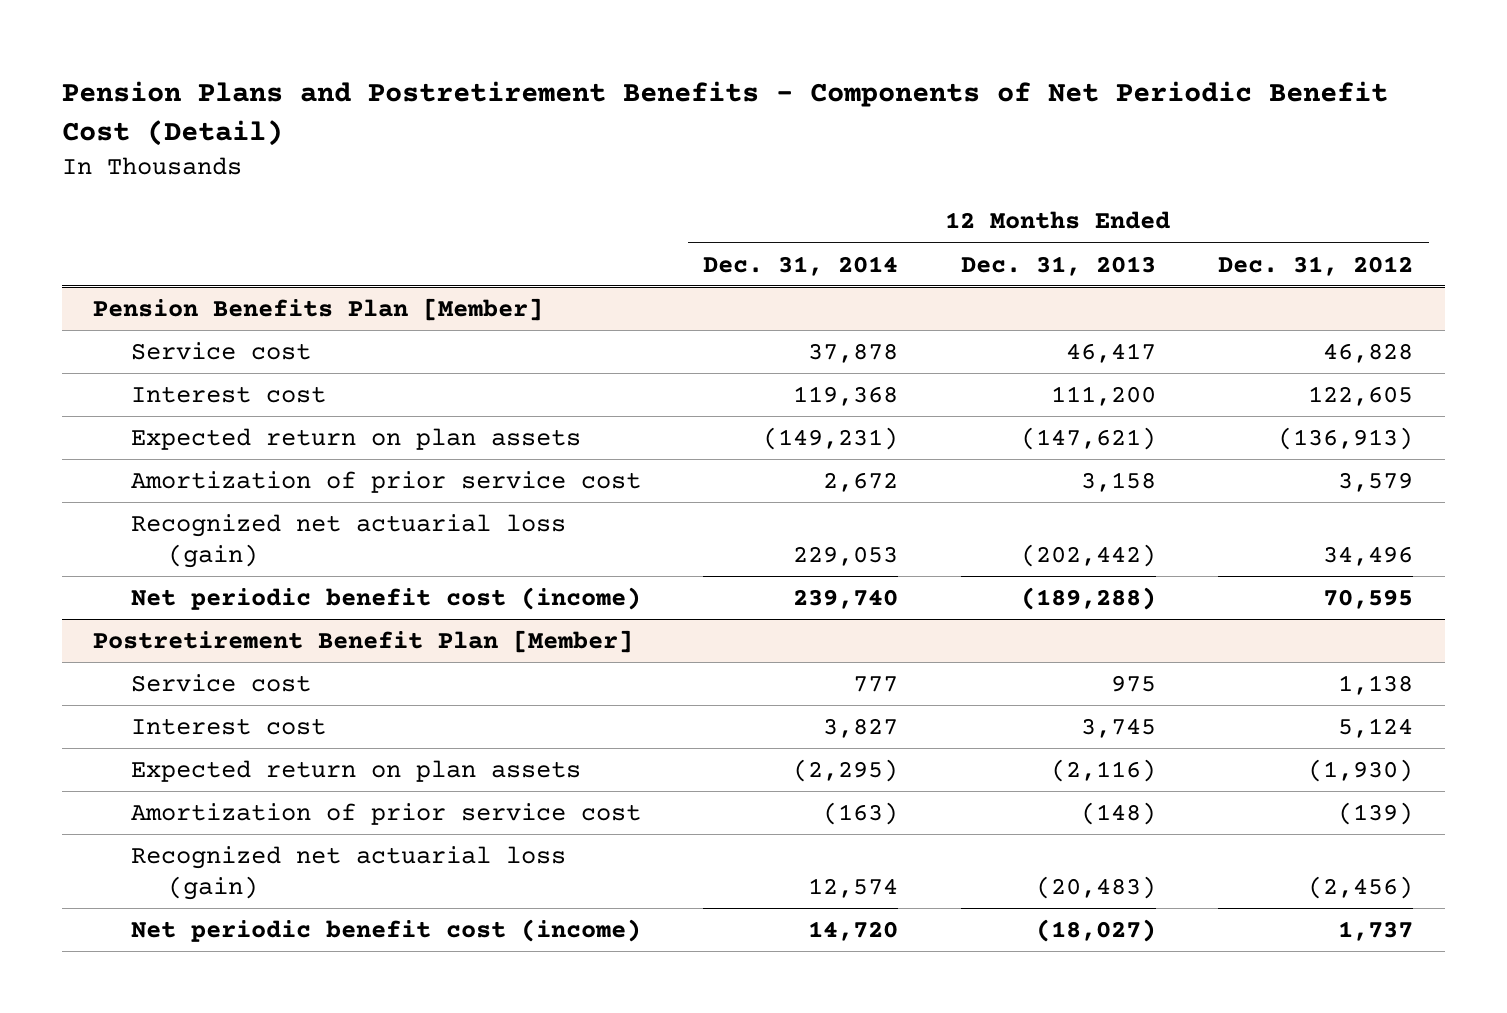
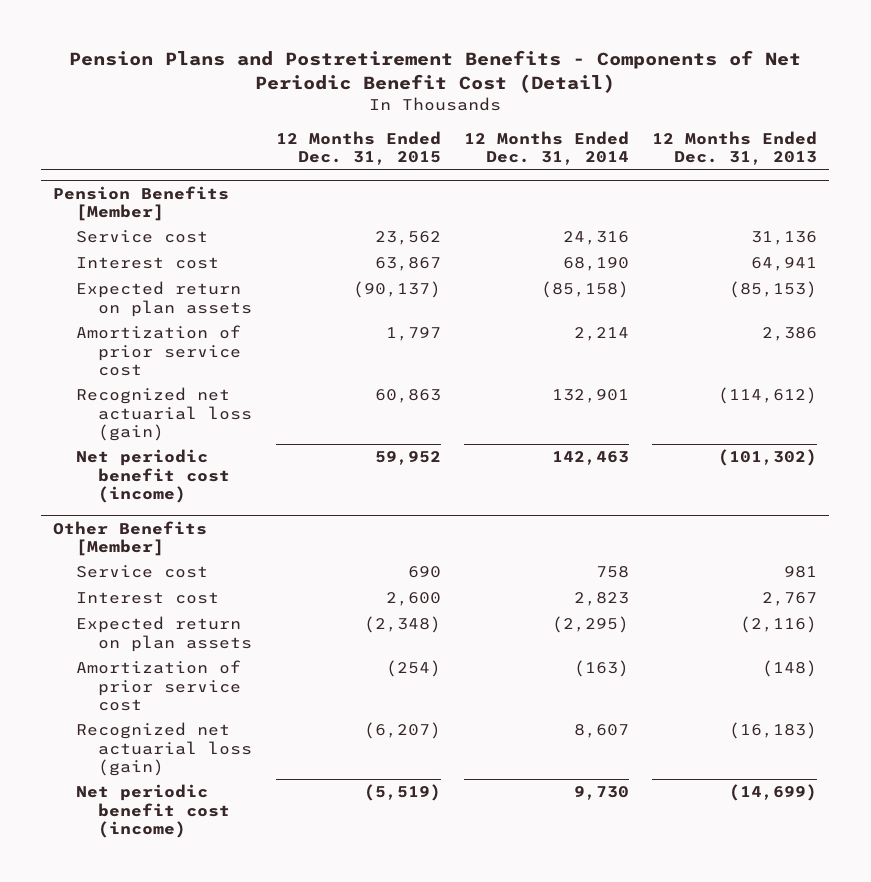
- | 12 Months Ended Dec. 31, 2014 | 12 Months Ended Dec. 31, 2013 | 12 Months Ended Dec. 31, 2012
+ | 12 Months Ended Dec. 31, 2015 | 12 Months Ended Dec. 31, 2014 | 12 Months Ended Dec. 31, 2013
- Pension Benefits Plan [Member]
- Service cost | 37,878 | 46,417 | 46,828
- Interest cost | 119,368 | 111,200 | 122,605
- Expected return on plan assets | (149,231) | (147,621) | (136,913)
- Amortization of prior service cost | 2,672 | 3,158 | 3,579
- Recognized net actuarial loss (gain) | 229,053 | (202,442) | 34,496
- Net periodic benefit cost (income) | 239,740 | (189,288) | 70,595
- Postretirement Benefit Plan [Member]
- Service cost | 777 | 975 | 1,138
- Interest cost | 3,827 | 3,745 | 5,124
+ Pension Benefits [Member]
+ Service cost | 23,562 | 24,316 | 31,136
+ Interest cost | 63,867 | 68,190 | 64,941
+ Expected return on plan assets | (90,137) | (85,158) | (85,153)
+ Amortization of prior service cost | 1,797 | 2,214 | 2,386
+ Recognized net actuarial loss (gain) | 60,863 | 132,901 | (114,612)
+ Net periodic benefit cost (income) | 59,952 | 142,463 | (101,302)
+ Other Benefits [Member]
+ Service cost | 690 | 758 | 981
+ Interest cost | 2,600 | 2,823 | 2,767
- Recognized net actuarial loss (gain) | 12,574 | (20,483) | (2,456)
- Net periodic benefit cost (income) | 14,720 | (18,027) | 1,737
+ Recognized net actuarial loss (gain) | (6,207) | 8,607 | (16,183)
+ Net periodic benefit cost (income) | (5,519) | 9,730 | (14,699)

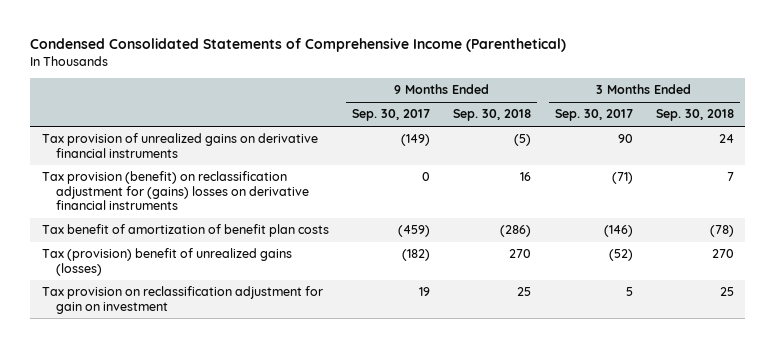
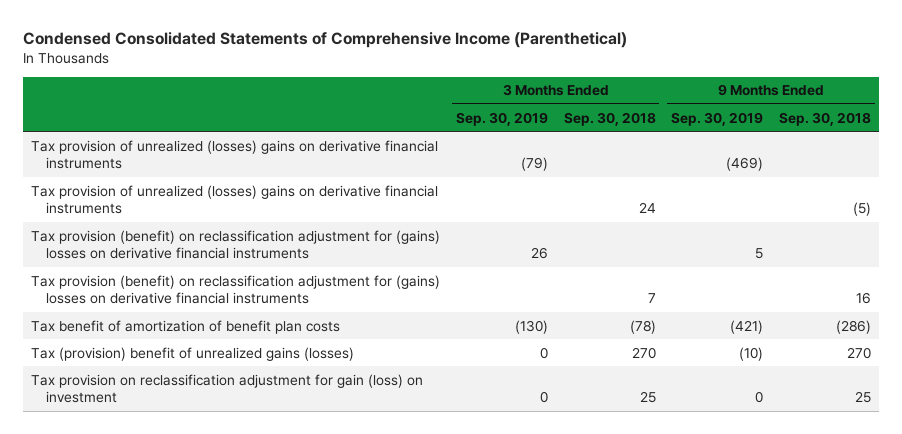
- | 9 Months Ended Sep. 30, 2017 | 9 Months Ended Sep. 30, 2018 | 3 Months Ended Sep. 30, 2017 | 3 Months Ended Sep. 30, 2018
+ | 3 Months Ended Sep. 30, 2019 | 3 Months Ended Sep. 30, 2018 | 9 Months Ended Sep. 30, 2019 | 9 Months Ended Sep. 30, 2018
- Tax provision of unrealized gains on derivative financial instruments | (149) | (5) | 90 | 24
+ Tax provision of unrealized (losses) gains on derivative financial instruments | (79) | | (469) |
+ Tax provision of unrealized (losses) gains on derivative financial instruments | | 24 | | (5)
+ Tax provision (benefit) on reclassification adjustment for (gains) losses on derivative financial instruments | 26 | | 5 |
- Tax provision on reclassification adjustment for gain on investment | 19 | 25 | 5 | 25
+ Tax provision on reclassification adjustment for gain (loss) on investment | 0 | 25 | 0 | 25

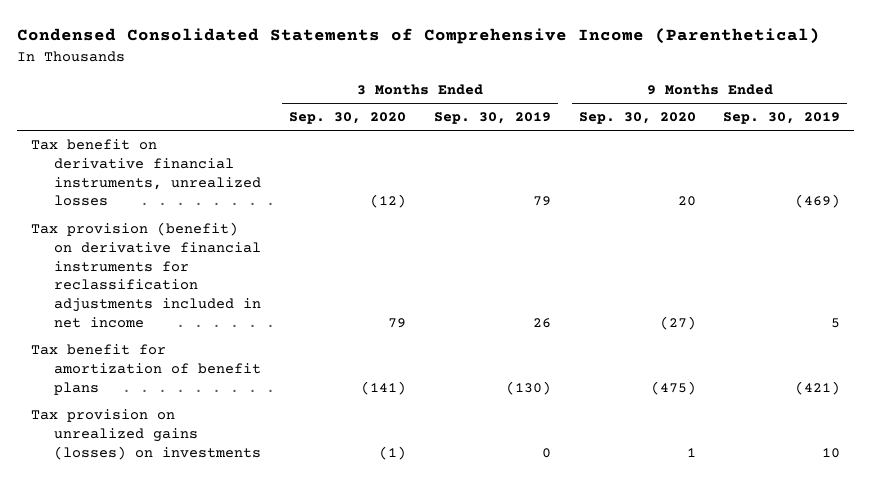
- | 3 Months Ended Sep. 30, 2019 | 3 Months Ended Sep. 30, 2018 | 9 Months Ended Sep. 30, 2019 | 9 Months Ended Sep. 30, 2018
+ | 3 Months Ended Sep. 30, 2020 | 3 Months Ended Sep. 30, 2019 | 9 Months Ended Sep. 30, 2020 | 9 Months Ended Sep. 30, 2019
- Tax provision of unrealized (losses) gains on derivative financial instruments | (79) | | (469) |
- Tax provision of unrealized (losses) gains on derivative financial instruments | | 24 | | (5)
- Tax provision (benefit) on reclassification adjustment for (gains) losses on derivative financial instruments | 26 | | 5 |
- Tax provision (benefit) on reclassification adjustment for (gains) losses on derivative financial instruments | | 7 | | 16
- Tax benefit of amortization of benefit plan costs | (130) | (78) | (421) | (286)
- Tax (provision) benefit of unrealized gains (losses) | 0 | 270 | (10) | 270
- Tax provision on reclassification adjustment for gain (loss) on investment | 0 | 25 | 0 | 25
+ Tax benefit on derivative financial instruments, unrealized losses | (12) | 79 | 20 | (469)
+ Tax provision (benefit) on derivative financial instruments for reclassification adjustments included in net income | 79 | 26 | (27) | 5
+ Tax benefit for amortization of benefit plans | (141) | (130) | (475) | (421)
+ Tax provision on unrealized gains (losses) on investments | (1) | 0 | 1 | 10

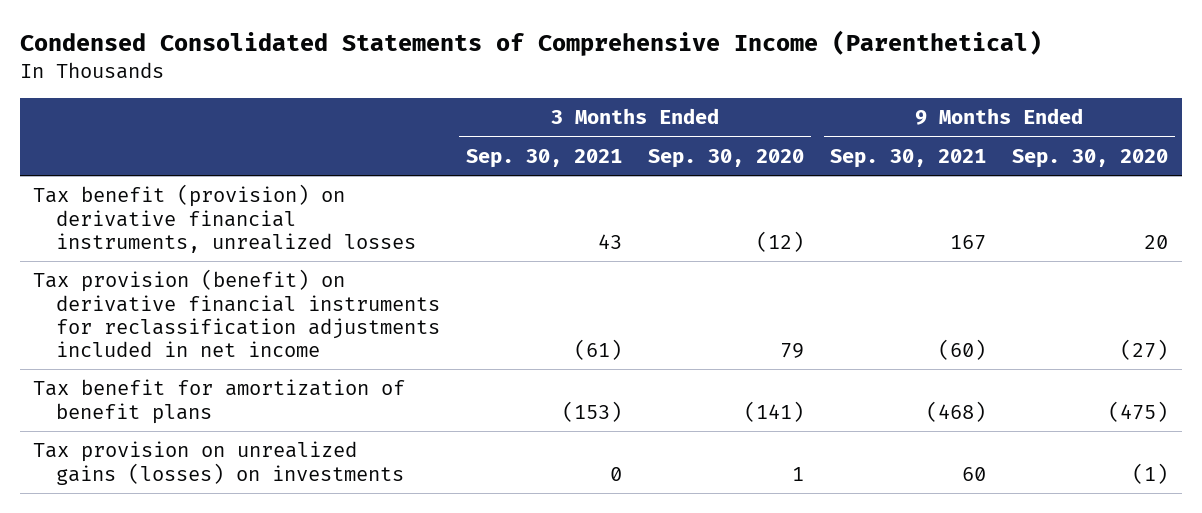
- | 3 Months Ended Sep. 30, 2020 | 3 Months Ended Sep. 30, 2019 | 9 Months Ended Sep. 30, 2020 | 9 Months Ended Sep. 30, 2019
+ | 3 Months Ended Sep. 30, 2021 | 3 Months Ended Sep. 30, 2020 | 9 Months Ended Sep. 30, 2021 | 9 Months Ended Sep. 30, 2020
- Tax benefit on derivative financial instruments, unrealized losses | (12) | 79 | 20 | (469)
+ Tax benefit (provision) on derivative financial instruments, unrealized losses | 43 | (12) | 167 | 20
- Tax provision on unrealized gains (losses) on investments | (1) | 0 | 1 | 10
+ Tax provision on unrealized gains (losses) on investments | 0 | 1 | 60 | (1)

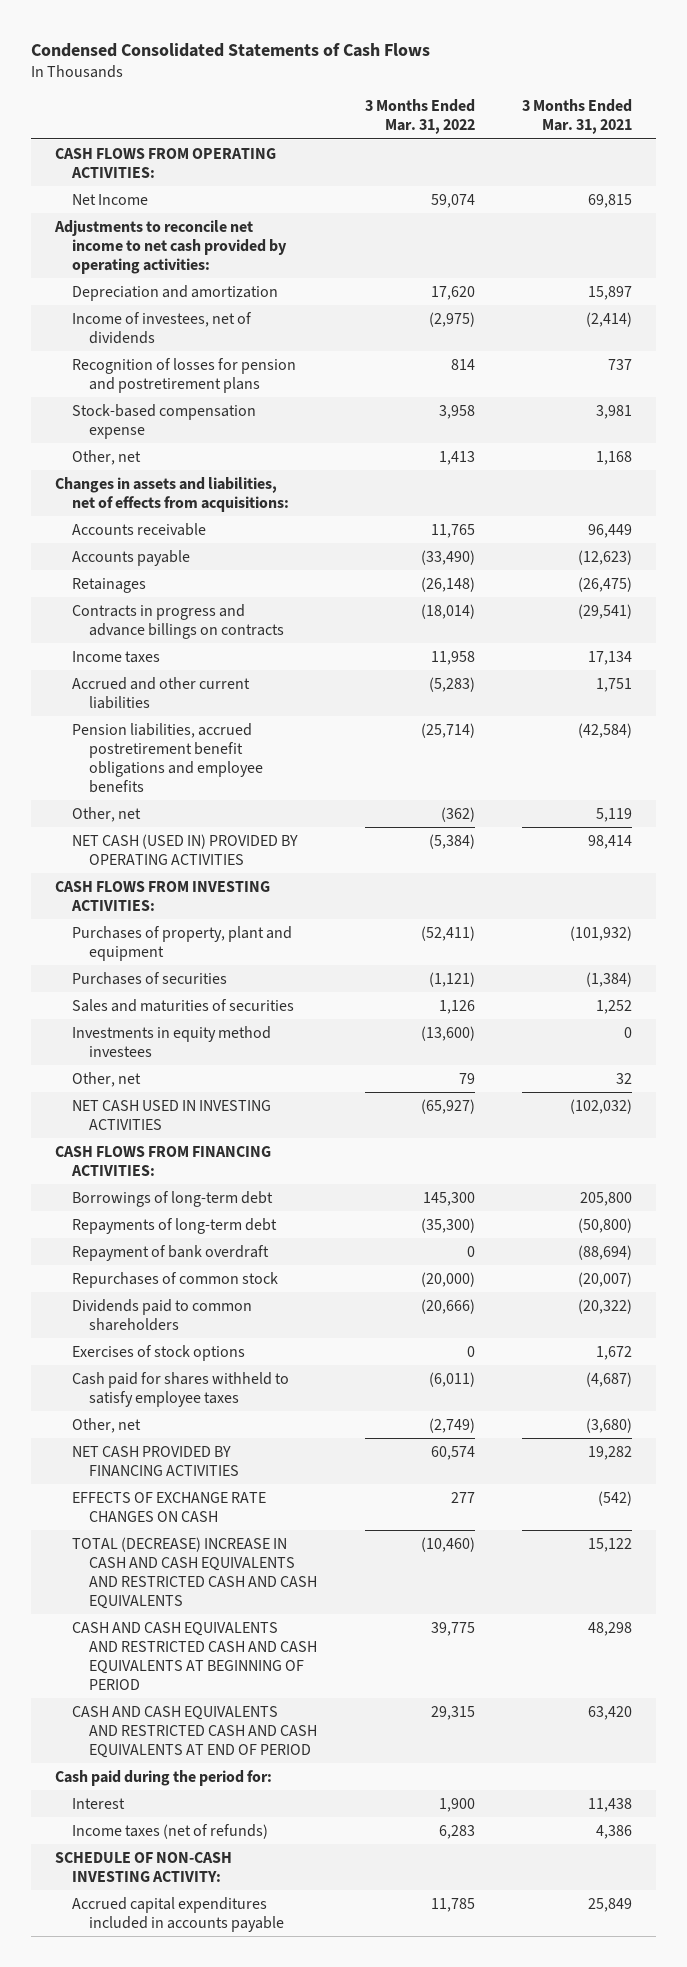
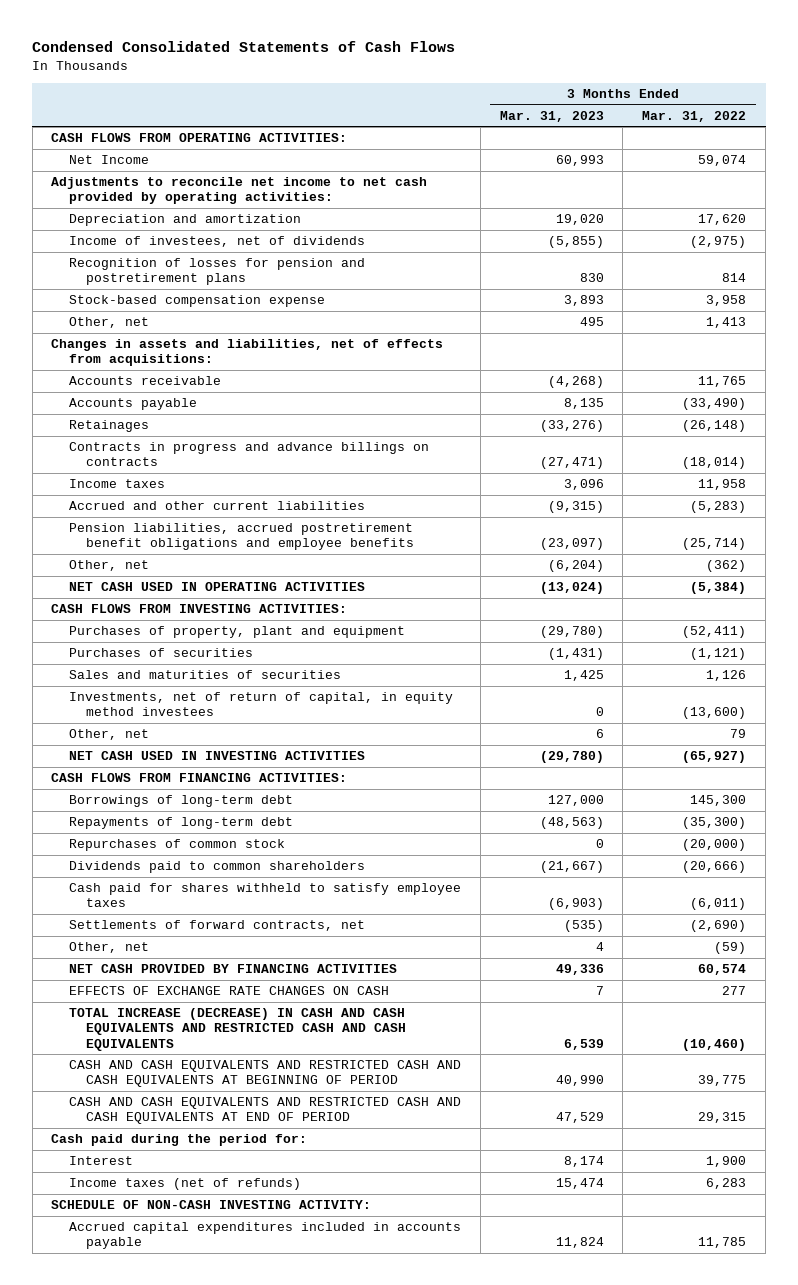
- | 3 Months Ended Mar. 31, 2022 | 3 Months Ended Mar. 31, 2021
+ | 3 Months Ended Mar. 31, 2023 | 3 Months Ended Mar. 31, 2022
- NET CASH (USED IN) PROVIDED BY OPERATING ACTIVITIES | (5,384) | 98,414
+ NET CASH USED IN OPERATING ACTIVITIES | (13,024) | (5,384)
- Investments in equity method investees | (13,600) | 0
+ Investments, net of return of capital, in equity method investees | 0 | (13,600)
- Repayment of bank overdraft | 0 | (88,694)
- Exercises of stock options | 0 | 1,672
- Other, net | (2,749) | (3,680)
+ Settlements of forward contracts, net | (535) | (2,690)
+ Other, net | 4 | (59)
- TOTAL (DECREASE) INCREASE IN CASH AND CASH EQUIVALENTS AND RESTRICTED CASH AND CASH EQUIVALENTS | (10,460) | 15,122
+ TOTAL INCREASE (DECREASE) IN CASH AND CASH EQUIVALENTS AND RESTRICTED CASH AND CASH EQUIVALENTS | 6,539 | (10,460)

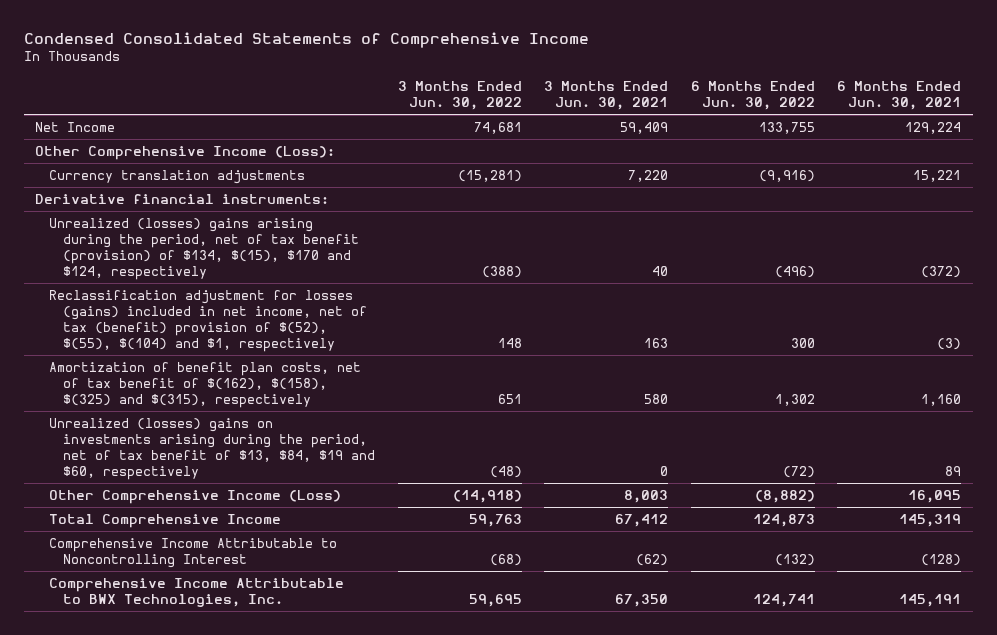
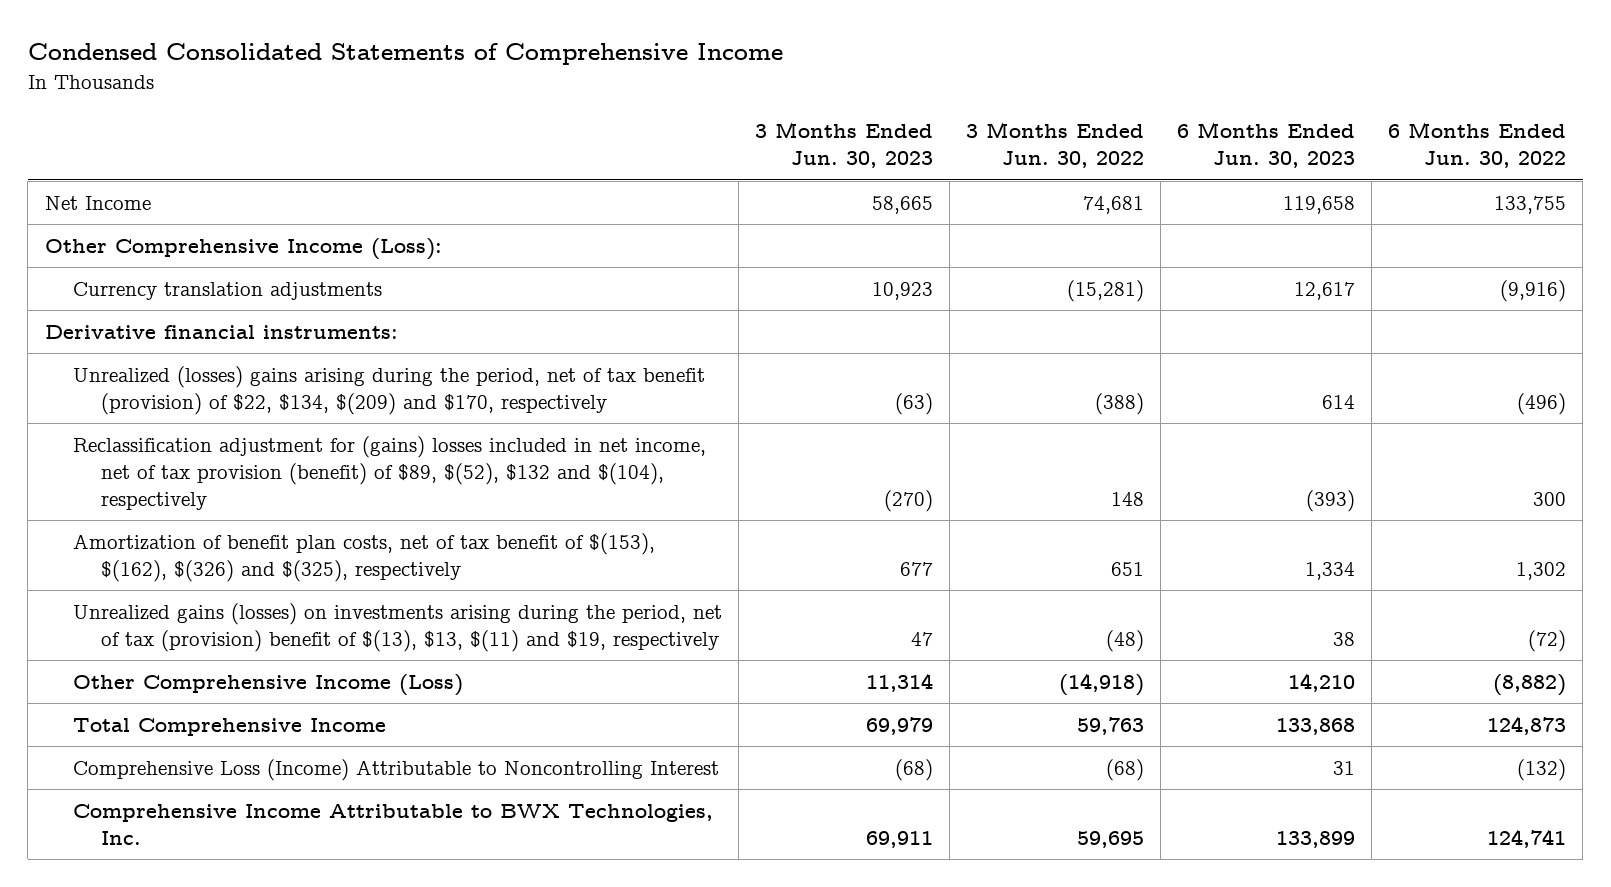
- | 3 Months Ended Jun. 30, 2022 | 3 Months Ended Jun. 30, 2021 | 6 Months Ended Jun. 30, 2022 | 6 Months Ended Jun. 30, 2021
+ | 3 Months Ended Jun. 30, 2023 | 3 Months Ended Jun. 30, 2022 | 6 Months Ended Jun. 30, 2023 | 6 Months Ended Jun. 30, 2022
- Unrealized (losses) gains arising during the period, net of tax benefit (provision) of $134, $(15), $170 and $124, respectively | (388) | 40 | (496) | (372)
- Reclassification adjustment for losses (gains) included in net income, net of tax (benefit) provision of $(52), $(55), $(104) and $1, respectively | 148 | 163 | 300 | (3)
- Amortization of benefit plan costs, net of tax benefit of $(162), $(158), $(325) and $(315), respectively | 651 | 580 | 1,302 | 1,160
- Unrealized (losses) gains on investments arising during the period, net of tax benefit of $13, $84, $19 and $60, respectively | (48) | 0 | (72) | 89
+ Unrealized (losses) gains arising during the period, net of tax benefit (provision) of $22, $134, $(209) and $170, respectively | (63) | (388) | 614 | (496)
+ Reclassification adjustment for (gains) losses included in net income, net of tax provision (benefit) of $89, $(52), $132 and $(104), respectively | (270) | 148 | (393) | 300
+ Amortization of benefit plan costs, net of tax benefit of $(153), $(162), $(326) and $(325), respectively | 677 | 651 | 1,334 | 1,302
+ Unrealized gains (losses) on investments arising during the period, net of tax (provision) benefit of $(13), $13, $(11) and $19, respectively | 47 | (48) | 38 | (72)
- Comprehensive Income Attributable to Noncontrolling Interest | (68) | (62) | (132) | (128)
+ Comprehensive Loss (Income) Attributable to Noncontrolling Interest | (68) | (68) | 31 | (132)

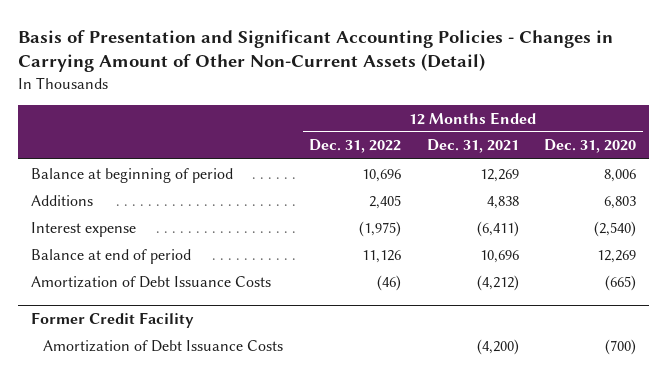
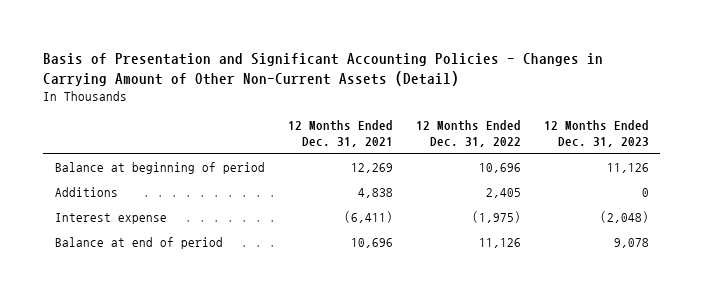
- | 12 Months Ended Dec. 31, 2022 | 12 Months Ended Dec. 31, 2021 | 12 Months Ended Dec. 31, 2020
+ | 12 Months Ended Dec. 31, 2021 | 12 Months Ended Dec. 31, 2022 | 12 Months Ended Dec. 31, 2023
- Amortization of Debt Issuance Costs | (46) | (4,212) | (665)
- Former Credit Facility
- Amortization of Debt Issuance Costs | | (4,200) | (700)

